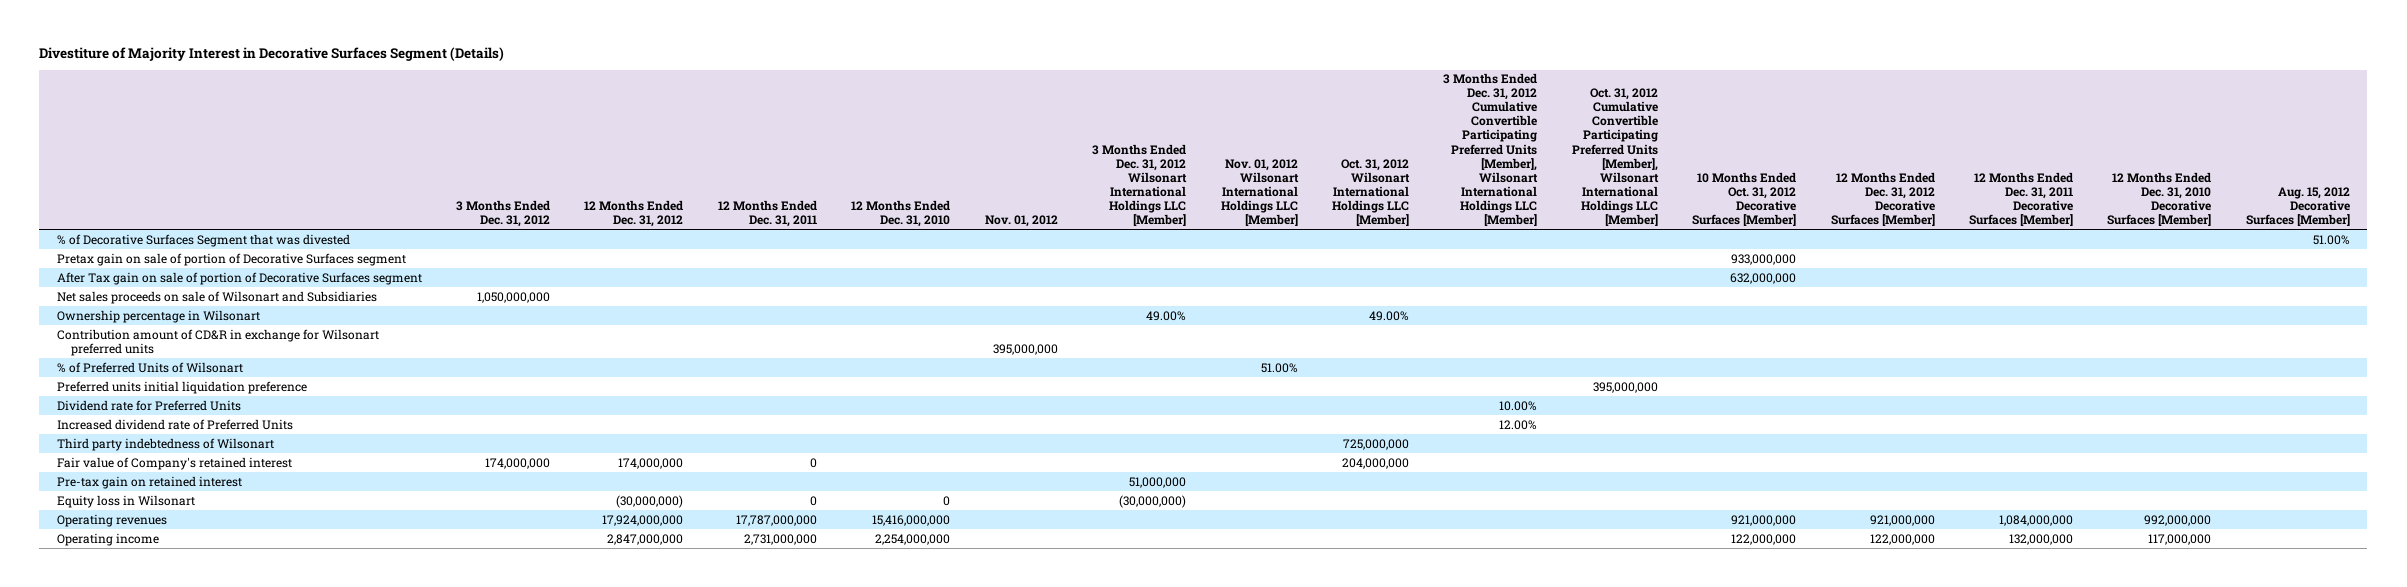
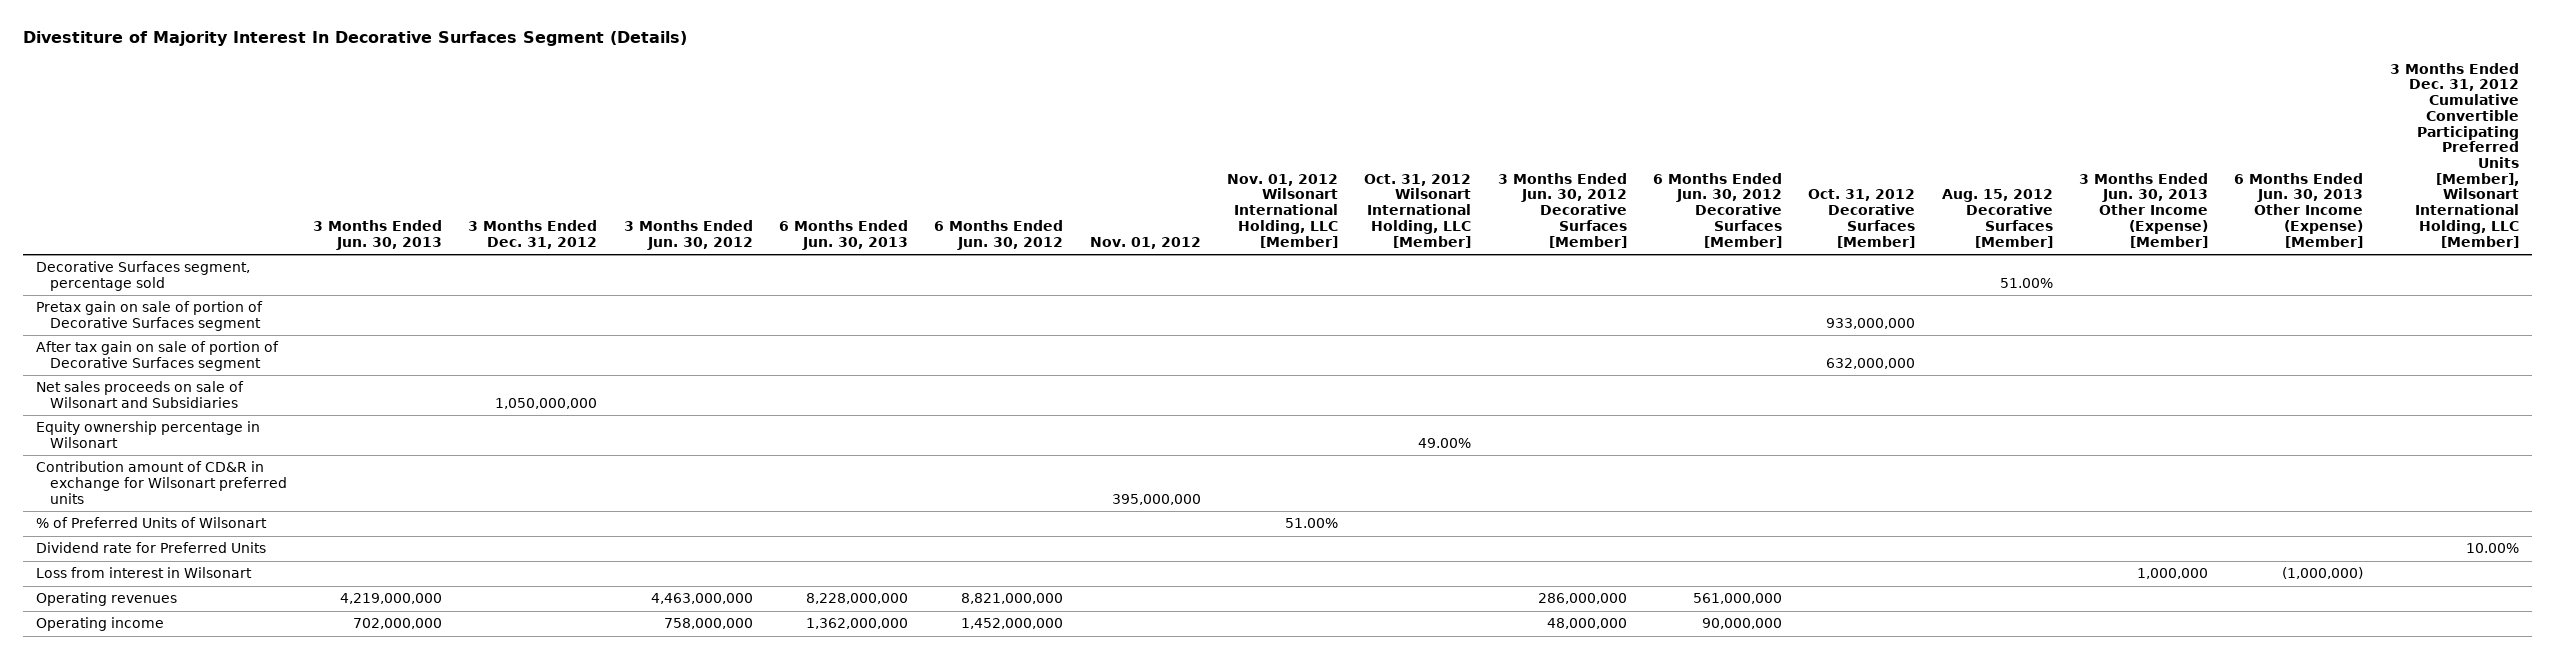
- Divestiture of Majority Interest in Decorative Surfaces Segment (Details)
+ Divestiture of Majority Interest In Decorative Surfaces Segment (Details)
- | 3 Months Ended Dec. 31, 2012 | 12 Months Ended Dec. 31, 2012 | 12 Months Ended Dec. 31, 2011 | 12 Months Ended Dec. 31, 2010 | Nov. 01, 2012 | 3 Months Ended Dec. 31, 2012 Wilsonart International Holdings LLC [Member] | Nov. 01, 2012 Wilsonart International Holdings LLC [Member] | Oct. 31, 2012 Wilsonart International Holdings LLC [Member] | 3 Months Ended Dec. 31, 2012 Cumulative Convertible Participating Preferred Units [Member], Wilsonart International Holdings LLC [Member] | Oct. 31, 2012 Cumulative Convertible Participating Preferred Units [Member], Wilsonart International Holdings LLC [Member] | 10 Months Ended Oct. 31, 2012 Decorative Surfaces [Member] | 12 Months Ended Dec. 31, 2012 Decorative Surfaces [Member] | 12 Months Ended Dec. 31, 2011 Decorative Surfaces [Member] | 12 Months Ended Dec. 31, 2010 Decorative Surfaces [Member] | Aug. 15, 2012 Decorative Surfaces [Member]
+ | 3 Months Ended Jun. 30, 2013 | 3 Months Ended Dec. 31, 2012 | 3 Months Ended Jun. 30, 2012 | 6 Months Ended Jun. 30, 2013 | 6 Months Ended Jun. 30, 2012 | Nov. 01, 2012 | Nov. 01, 2012 Wilsonart International Holding, LLC [Member] | Oct. 31, 2012 Wilsonart International Holding, LLC [Member] | 3 Months Ended Jun. 30, 2012 Decorative Surfaces [Member] | 6 Months Ended Jun. 30, 2012 Decorative Surfaces [Member] | Oct. 31, 2012 Decorative Surfaces [Member] | Aug. 15, 2012 Decorative Surfaces [Member] | 3 Months Ended Jun. 30, 2013 Other Income (Expense) [Member] | 6 Months Ended Jun. 30, 2013 Other Income (Expense) [Member] | 3 Months Ended Dec. 31, 2012 Cumulative Convertible Participating Preferred Units [Member], Wilsonart International Holding, LLC [Member]
- % of Decorative Surfaces Segment that was divested | | | | | | | | | | | | | | | 51.00%
+ Decorative Surfaces segment, percentage sold | | | | | | | | | | | | 51.00% | | |
- After Tax gain on sale of portion of Decorative Surfaces segment | | | | | | | | | | | 632,000,000 | | | |
+ After tax gain on sale of portion of Decorative Surfaces segment | | | | | | | | | | | 632,000,000 | | | |
- Ownership percentage in Wilsonart | | | | | | 49.00% | | 49.00% | | | | | | |
+ Equity ownership percentage in Wilsonart | | | | | | | | 49.00% | | | | | | |
- Preferred units initial liquidation preference | | | | | | | | | | 395,000,000 | | | | |
- Increased dividend rate of Preferred Units | | | | | | | | | 12.00% | | | | | |
- Third party indebtedness of Wilsonart | | | | | | | | 725,000,000 | | | | | | |
- Fair value of Company's retained interest | 174,000,000 | 174,000,000 | 0 | | | | | 204,000,000 | | | | | | |
- Pre-tax gain on retained interest | | | | | | 51,000,000 | | | | | | | | |
- Equity loss in Wilsonart | | (30,000,000) | 0 | 0 | | (30,000,000) | | | | | | | | |
+ Loss from interest in Wilsonart | | | | | | | | | | | | | 1,000,000 | (1,000,000) |

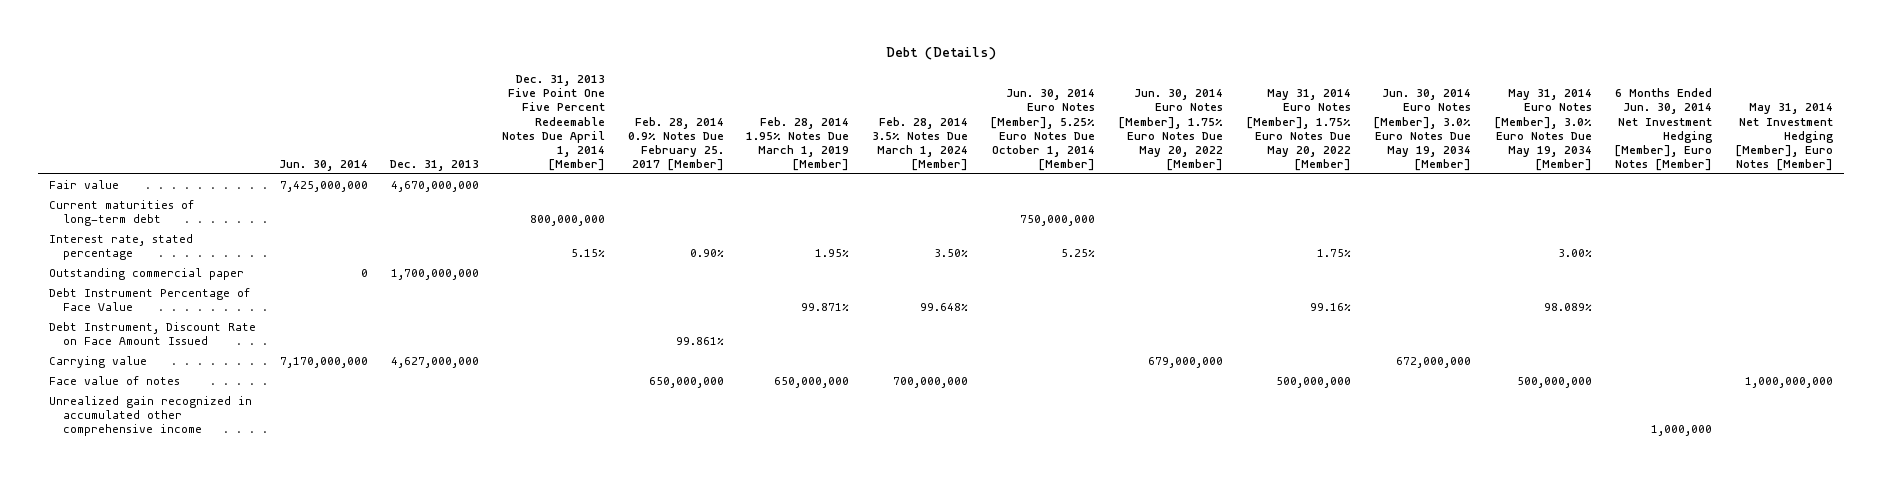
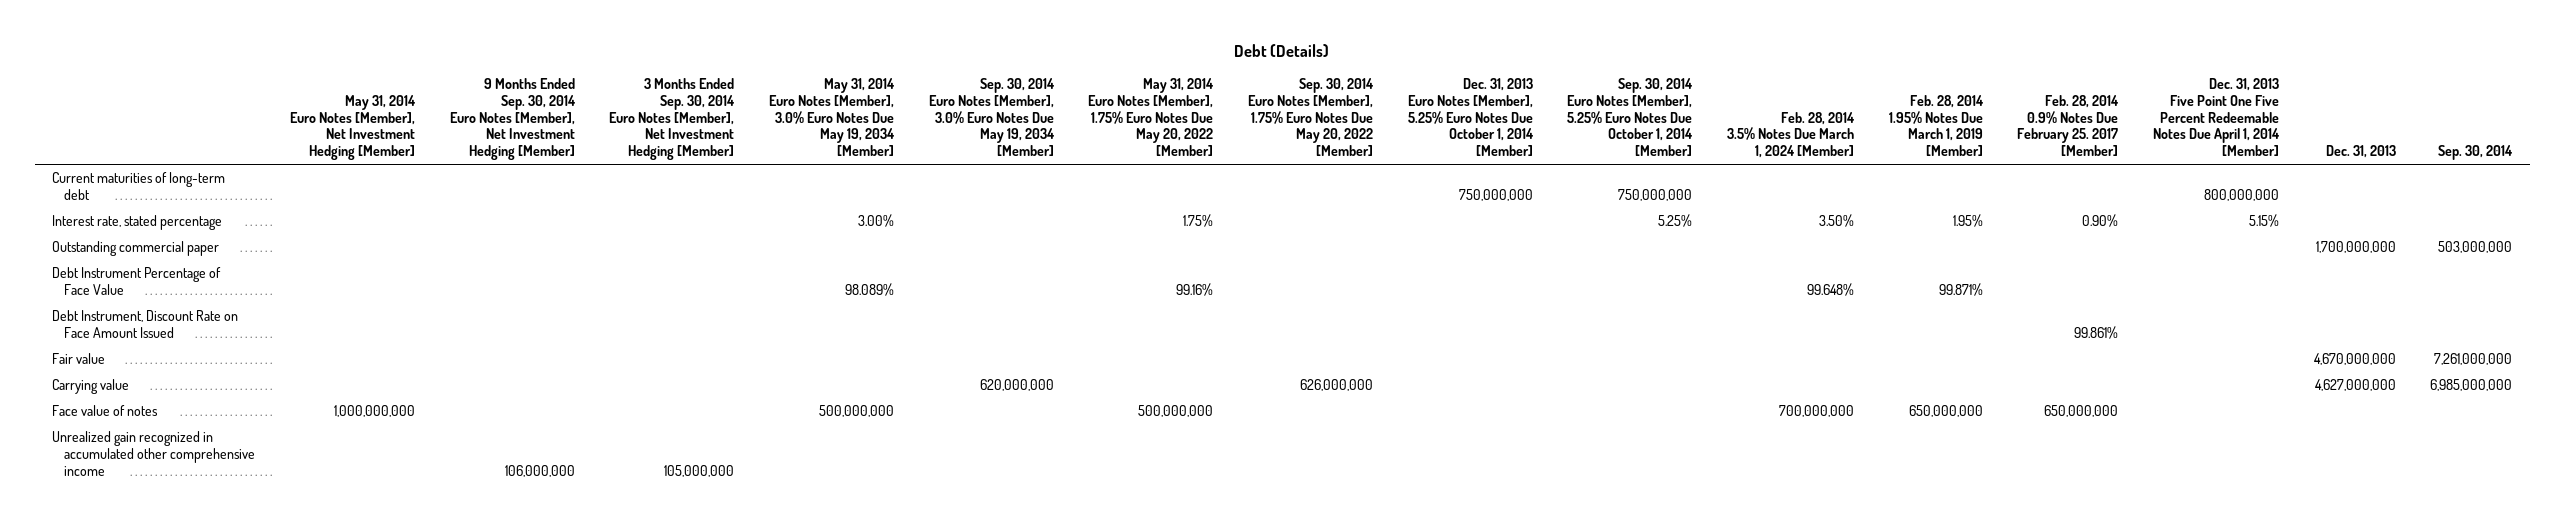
- | Jun. 30, 2014 | Dec. 31, 2013 | Dec. 31, 2013 Five Point One Five Percent Redeemable Notes Due April 1, 2014 [Member] | Feb. 28, 2014 0.9% Notes Due February 25. 2017 [Member] | Feb. 28, 2014 1.95% Notes Due March 1, 2019 [Member] | Feb. 28, 2014 3.5% Notes Due March 1, 2024 [Member] | Jun. 30, 2014 Euro Notes [Member], 5.25% Euro Notes Due October 1, 2014 [Member] | Jun. 30, 2014 Euro Notes [Member], 1.75% Euro Notes Due May 20, 2022 [Member] | May 31, 2014 Euro Notes [Member], 1.75% Euro Notes Due May 20, 2022 [Member] | Jun. 30, 2014 Euro Notes [Member], 3.0% Euro Notes Due May 19, 2034 [Member] | May 31, 2014 Euro Notes [Member], 3.0% Euro Notes Due May 19, 2034 [Member] | 6 Months Ended Jun. 30, 2014 Net Investment Hedging [Member], Euro Notes [Member] | May 31, 2014 Net Investment Hedging [Member], Euro Notes [Member]
+ | May 31, 2014 Euro Notes [Member], Net Investment Hedging [Member] | 9 Months Ended Sep. 30, 2014 Euro Notes [Member], Net Investment Hedging [Member] | 3 Months Ended Sep. 30, 2014 Euro Notes [Member], Net Investment Hedging [Member] | May 31, 2014 Euro Notes [Member], 3.0% Euro Notes Due May 19, 2034 [Member] | Sep. 30, 2014 Euro Notes [Member], 3.0% Euro Notes Due May 19, 2034 [Member] | May 31, 2014 Euro Notes [Member], 1.75% Euro Notes Due May 20, 2022 [Member] | Sep. 30, 2014 Euro Notes [Member], 1.75% Euro Notes Due May 20, 2022 [Member] | Dec. 31, 2013 Euro Notes [Member], 5.25% Euro Notes Due October 1, 2014 [Member] | Sep. 30, 2014 Euro Notes [Member], 5.25% Euro Notes Due October 1, 2014 [Member] | Feb. 28, 2014 3.5% Notes Due March 1, 2024 [Member] | Feb. 28, 2014 1.95% Notes Due March 1, 2019 [Member] | Feb. 28, 2014 0.9% Notes Due February 25. 2017 [Member] | Dec. 31, 2013 Five Point One Five Percent Redeemable Notes Due April 1, 2014 [Member] | Dec. 31, 2013 | Sep. 30, 2014
moved down: Fair value | | | | | | | | | | | | | | 4,670,000,000 | 7,261,000,000

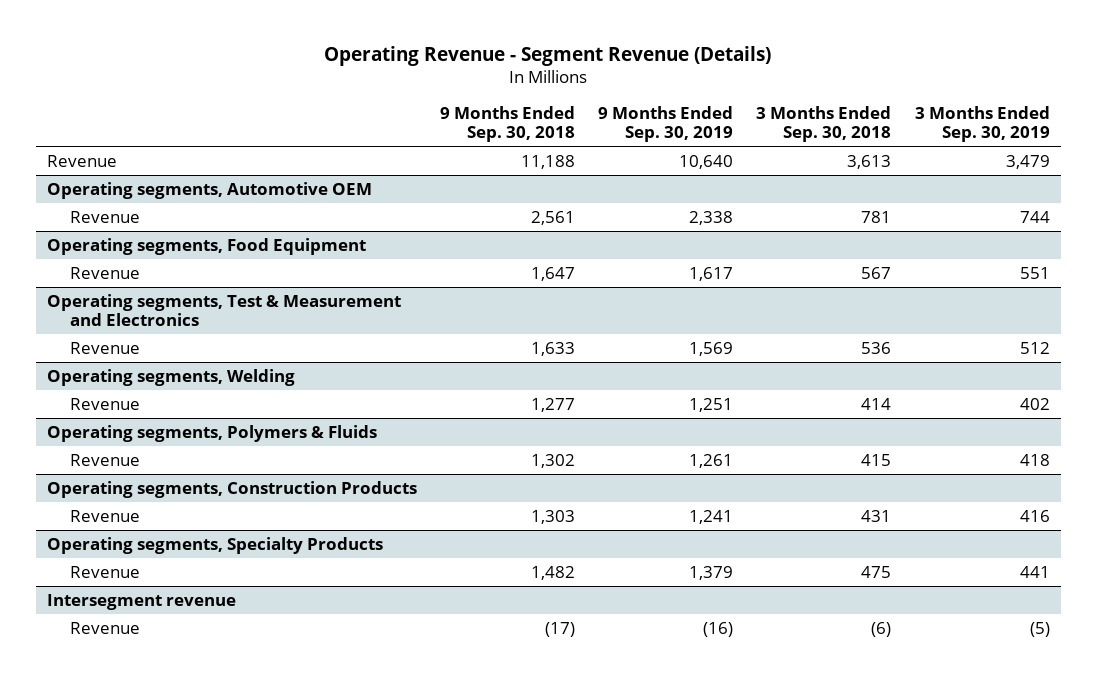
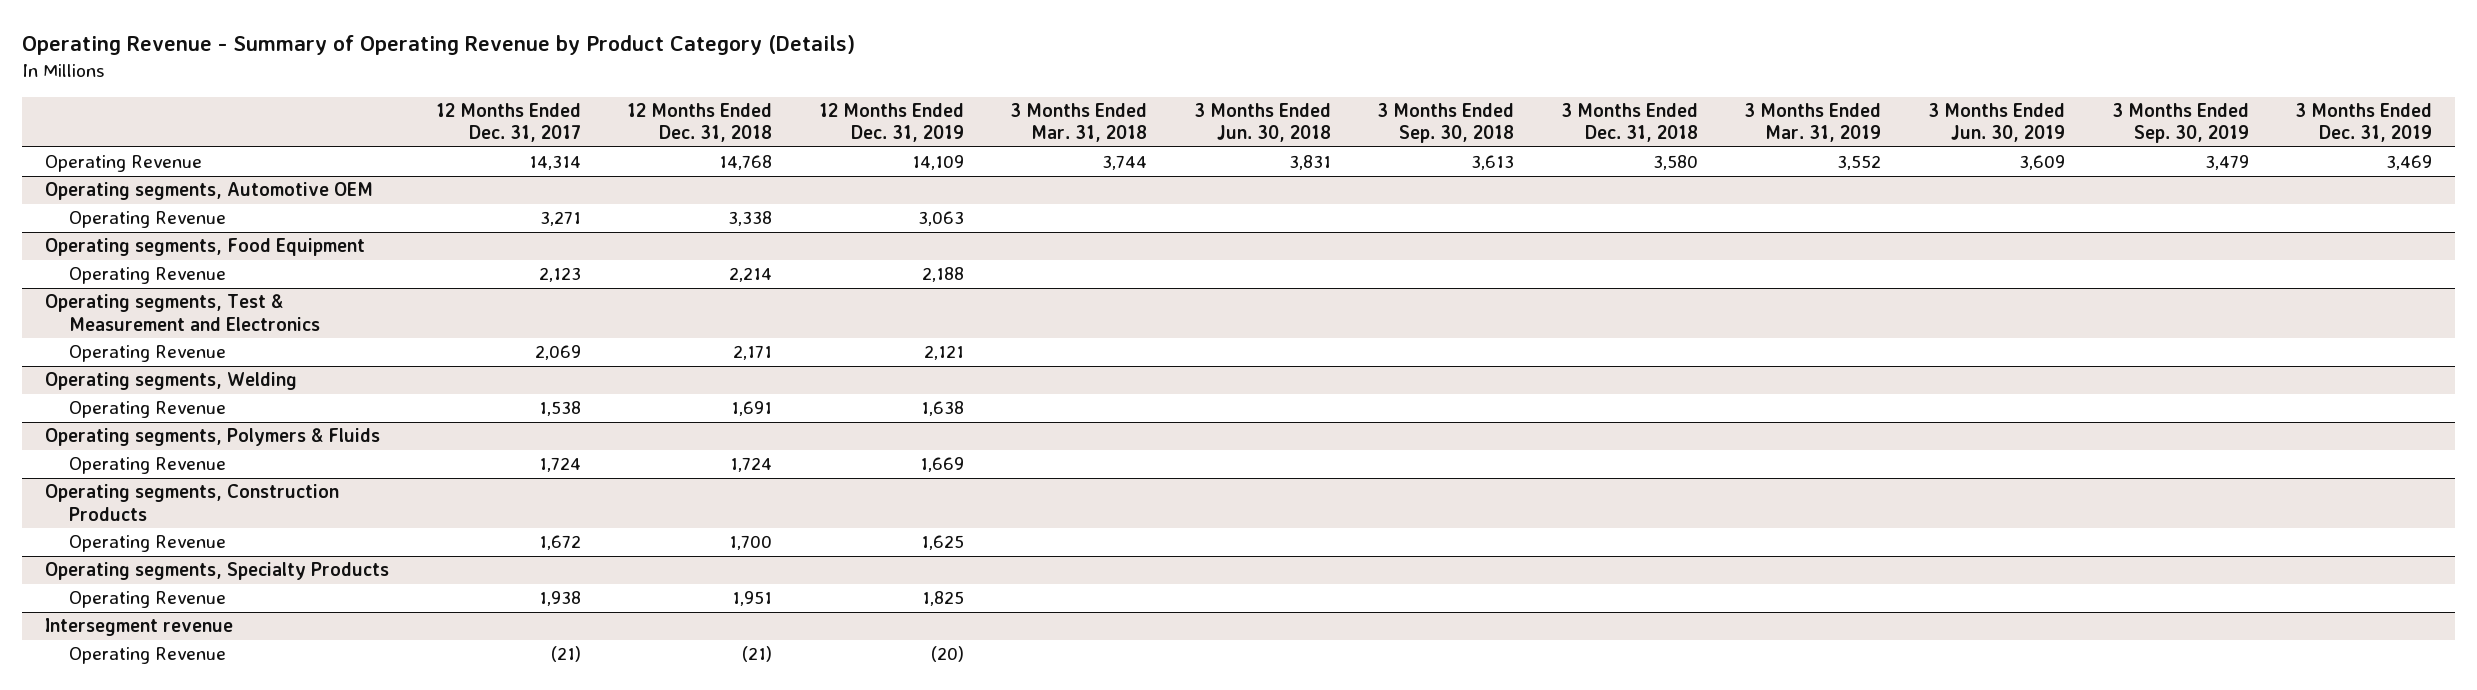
- Operating Revenue - Segment Revenue (Details)
+ Operating Revenue - Summary of Operating Revenue by Product Category (Details)
- | 9 Months Ended Sep. 30, 2018 | 9 Months Ended Sep. 30, 2019 | 3 Months Ended Sep. 30, 2018 | 3 Months Ended Sep. 30, 2019
+ | 12 Months Ended Dec. 31, 2017 | 12 Months Ended Dec. 31, 2018 | 12 Months Ended Dec. 31, 2019 | 3 Months Ended Mar. 31, 2018 | 3 Months Ended Jun. 30, 2018 | 3 Months Ended Sep. 30, 2018 | 3 Months Ended Dec. 31, 2018 | 3 Months Ended Mar. 31, 2019 | 3 Months Ended Jun. 30, 2019 | 3 Months Ended Sep. 30, 2019 | 3 Months Ended Dec. 31, 2019
- Revenue | 11,188 | 10,640 | 3,613 | 3,479
+ Operating Revenue | 14,314 | 14,768 | 14,109 | 3,744 | 3,831 | 3,613 | 3,580 | 3,552 | 3,609 | 3,479 | 3,469
@ Operating segments, Automotive OEM
- Revenue | 2,561 | 2,338 | 781 | 744
+ Operating Revenue | 3,271 | 3,338 | 3,063 | | | | | | | |
@ Operating segments, Food Equipment
- Revenue | 1,647 | 1,617 | 567 | 551
+ Operating Revenue | 2,123 | 2,214 | 2,188 | | | | | | | |
@ Operating segments, Test & Measurement and Electronics
- Revenue | 1,633 | 1,569 | 536 | 512
+ Operating Revenue | 2,069 | 2,171 | 2,121 | | | | | | | |
@ Operating segments, Welding
- Revenue | 1,277 | 1,251 | 414 | 402
+ Operating Revenue | 1,538 | 1,691 | 1,638 | | | | | | | |
@ Operating segments, Polymers & Fluids
- Revenue | 1,302 | 1,261 | 415 | 418
+ Operating Revenue | 1,724 | 1,724 | 1,669 | | | | | | | |
@ Operating segments, Construction Products
- Revenue | 1,303 | 1,241 | 431 | 416
+ Operating Revenue | 1,672 | 1,700 | 1,625 | | | | | | | |
@ Operating segments, Specialty Products
- Revenue | 1,482 | 1,379 | 475 | 441
+ Operating Revenue | 1,938 | 1,951 | 1,825 | | | | | | | |
@ Intersegment revenue
- Revenue | (17) | (16) | (6) | (5)
+ Operating Revenue | (21) | (21) | (20) | | | | | | | |

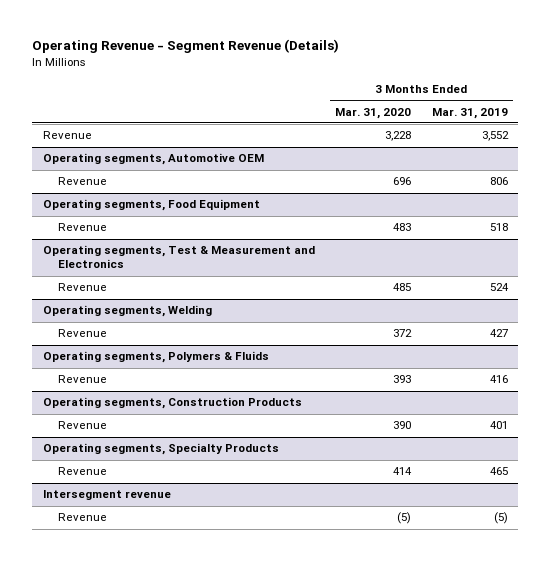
- Operating Revenue - Summary of Operating Revenue by Product Category (Details)
+ Operating Revenue - Segment Revenue (Details)
- | 12 Months Ended Dec. 31, 2017 | 12 Months Ended Dec. 31, 2018 | 12 Months Ended Dec. 31, 2019 | 3 Months Ended Mar. 31, 2018 | 3 Months Ended Jun. 30, 2018 | 3 Months Ended Sep. 30, 2018 | 3 Months Ended Dec. 31, 2018 | 3 Months Ended Mar. 31, 2019 | 3 Months Ended Jun. 30, 2019 | 3 Months Ended Sep. 30, 2019 | 3 Months Ended Dec. 31, 2019
+ | 3 Months Ended Mar. 31, 2020 | 3 Months Ended Mar. 31, 2019
- Operating Revenue | 14,314 | 14,768 | 14,109 | 3,744 | 3,831 | 3,613 | 3,580 | 3,552 | 3,609 | 3,479 | 3,469
+ Revenue | 3,228 | 3,552
@ Operating segments, Automotive OEM
- Operating Revenue | 3,271 | 3,338 | 3,063 | | | | | | | |
+ Revenue | 696 | 806
@ Operating segments, Food Equipment
- Operating Revenue | 2,123 | 2,214 | 2,188 | | | | | | | |
+ Revenue | 483 | 518
@ Operating segments, Test & Measurement and Electronics
- Operating Revenue | 2,069 | 2,171 | 2,121 | | | | | | | |
+ Revenue | 485 | 524
@ Operating segments, Welding
- Operating Revenue | 1,538 | 1,691 | 1,638 | | | | | | | |
+ Revenue | 372 | 427
@ Operating segments, Polymers & Fluids
- Operating Revenue | 1,724 | 1,724 | 1,669 | | | | | | | |
+ Revenue | 393 | 416
@ Operating segments, Construction Products
- Operating Revenue | 1,672 | 1,700 | 1,625 | | | | | | | |
+ Revenue | 390 | 401
@ Operating segments, Specialty Products
- Operating Revenue | 1,938 | 1,951 | 1,825 | | | | | | | |
+ Revenue | 414 | 465
@ Intersegment revenue
- Operating Revenue | (21) | (21) | (20) | | | | | | | |
+ Revenue | (5) | (5)

